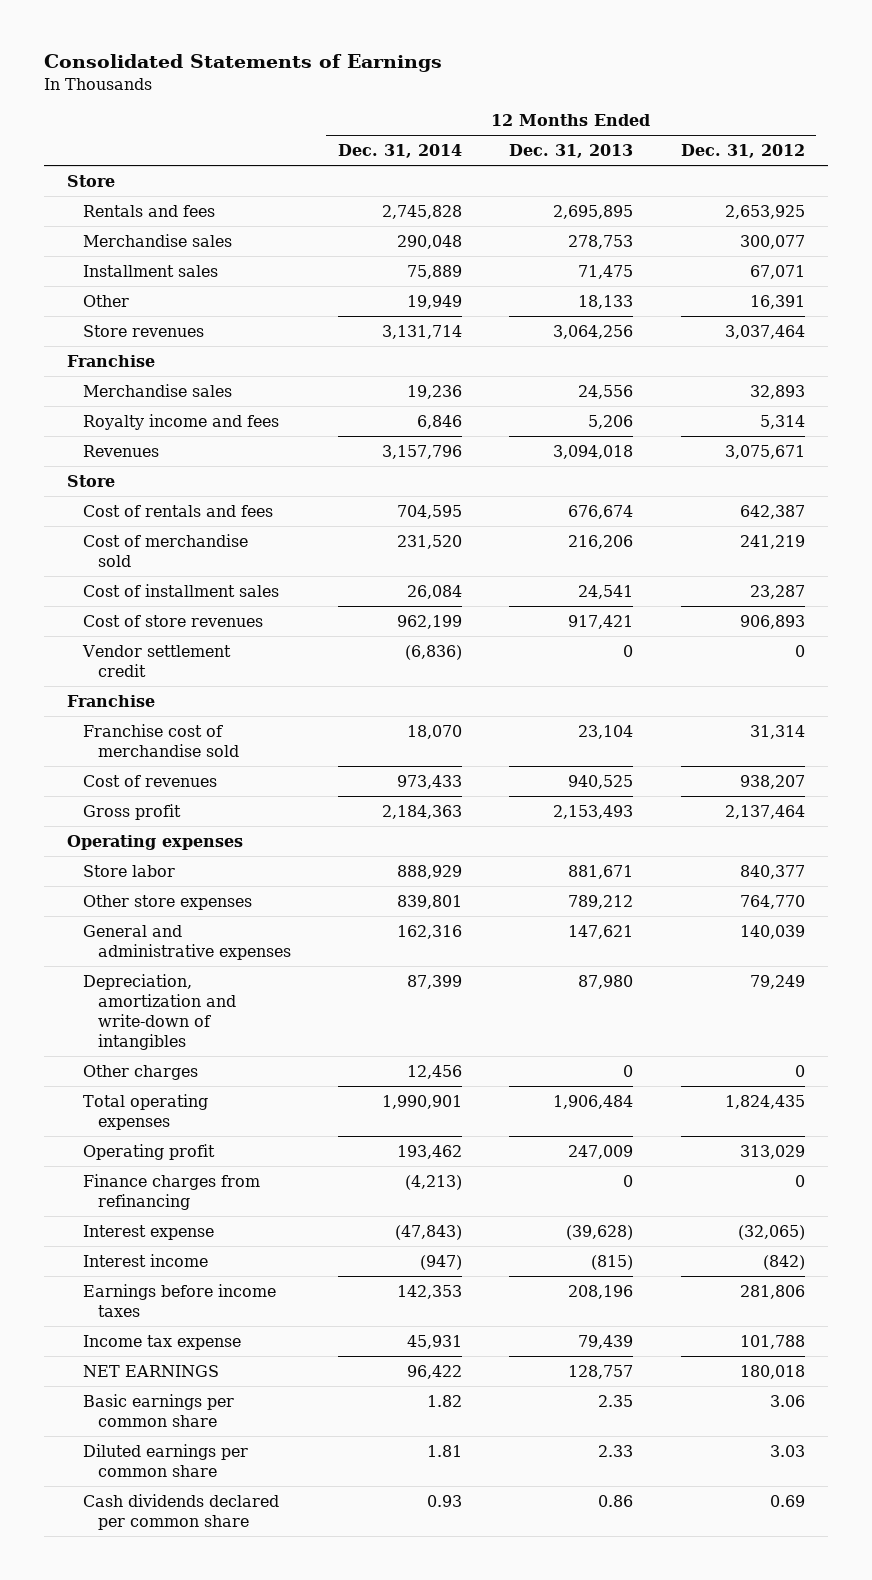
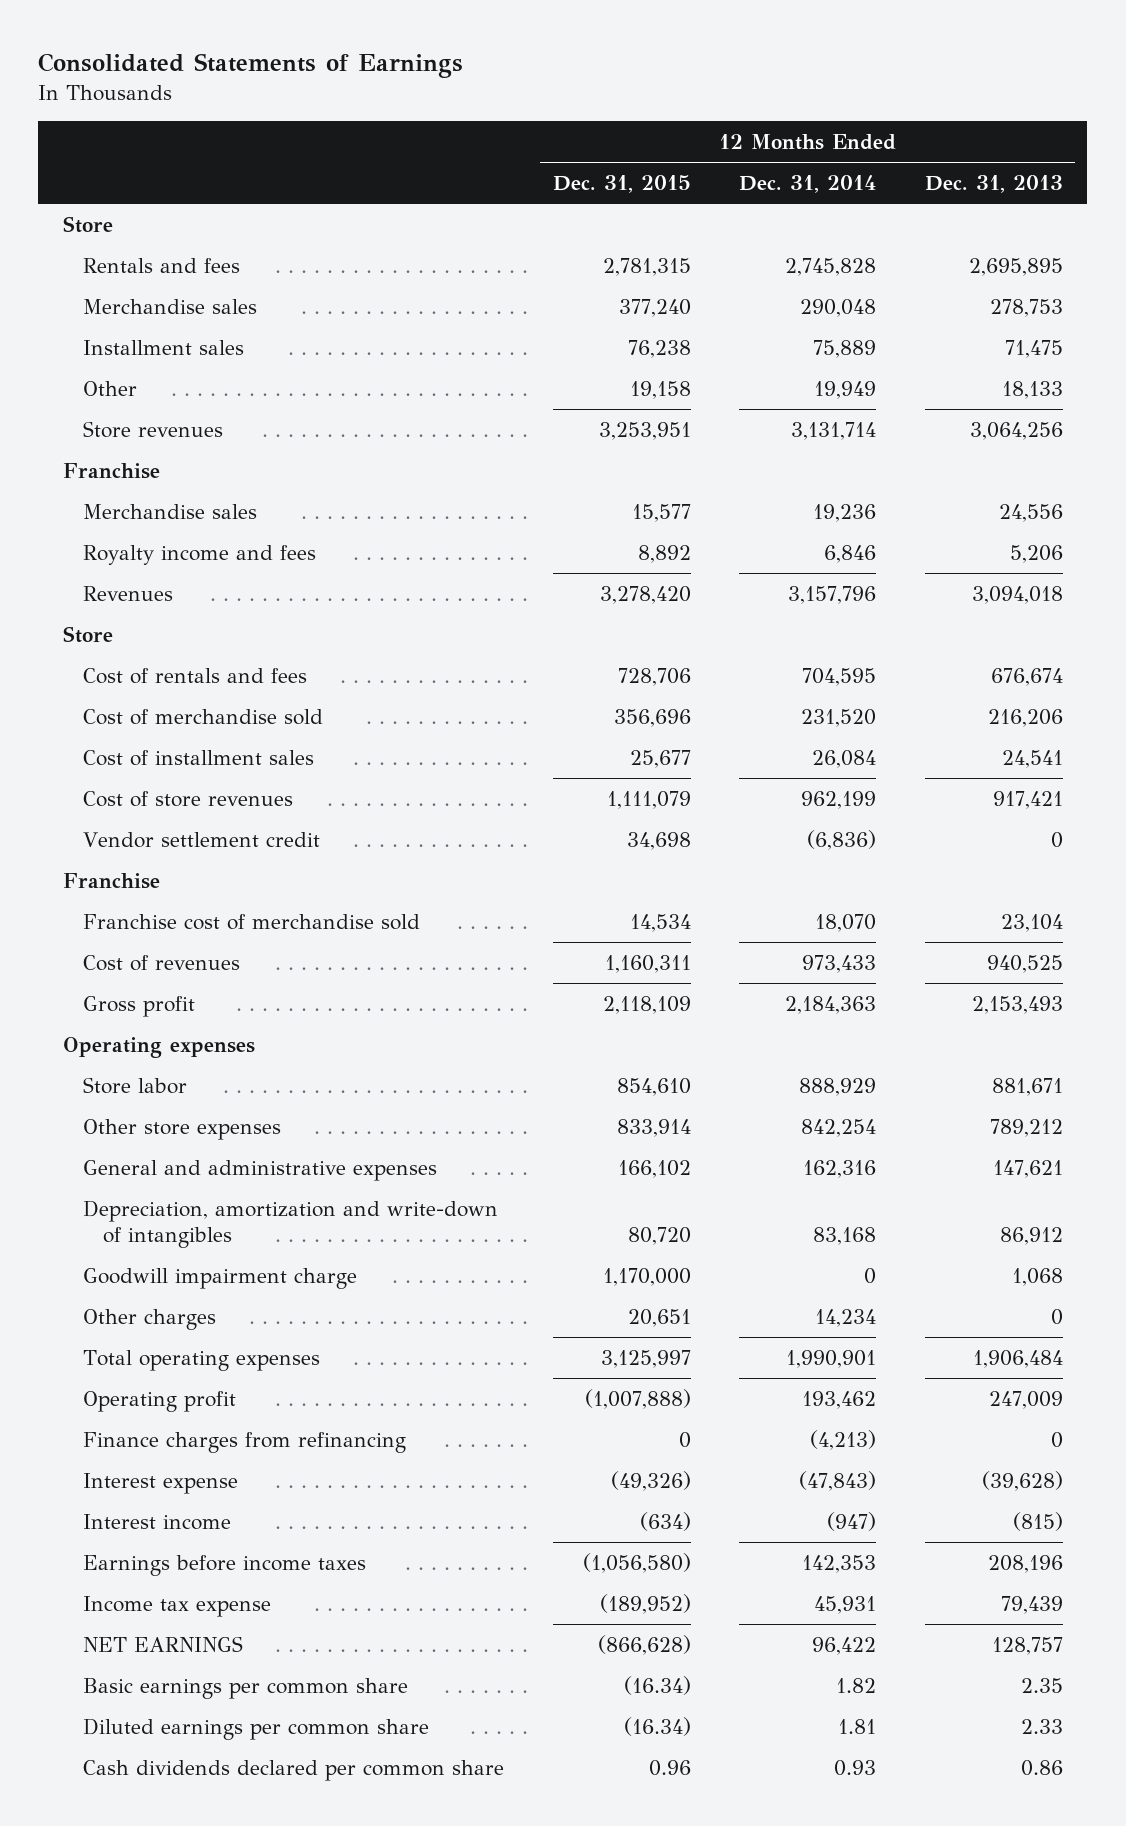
- | 12 Months Ended Dec. 31, 2014 | 12 Months Ended Dec. 31, 2013 | 12 Months Ended Dec. 31, 2012
+ | 12 Months Ended Dec. 31, 2015 | 12 Months Ended Dec. 31, 2014 | 12 Months Ended Dec. 31, 2013
- Other store expenses | 839,801 | 789,212 | 764,770
+ Other store expenses | 833,914 | 842,254 | 789,212
- Depreciation, amortization and write-down of intangibles | 87,399 | 87,980 | 79,249
- Other charges | 12,456 | 0 | 0
+ Depreciation, amortization and write-down of intangibles | 80,720 | 83,168 | 86,912
+ Goodwill impairment charge | 1,170,000 | 0 | 1,068
+ Other charges | 20,651 | 14,234 | 0

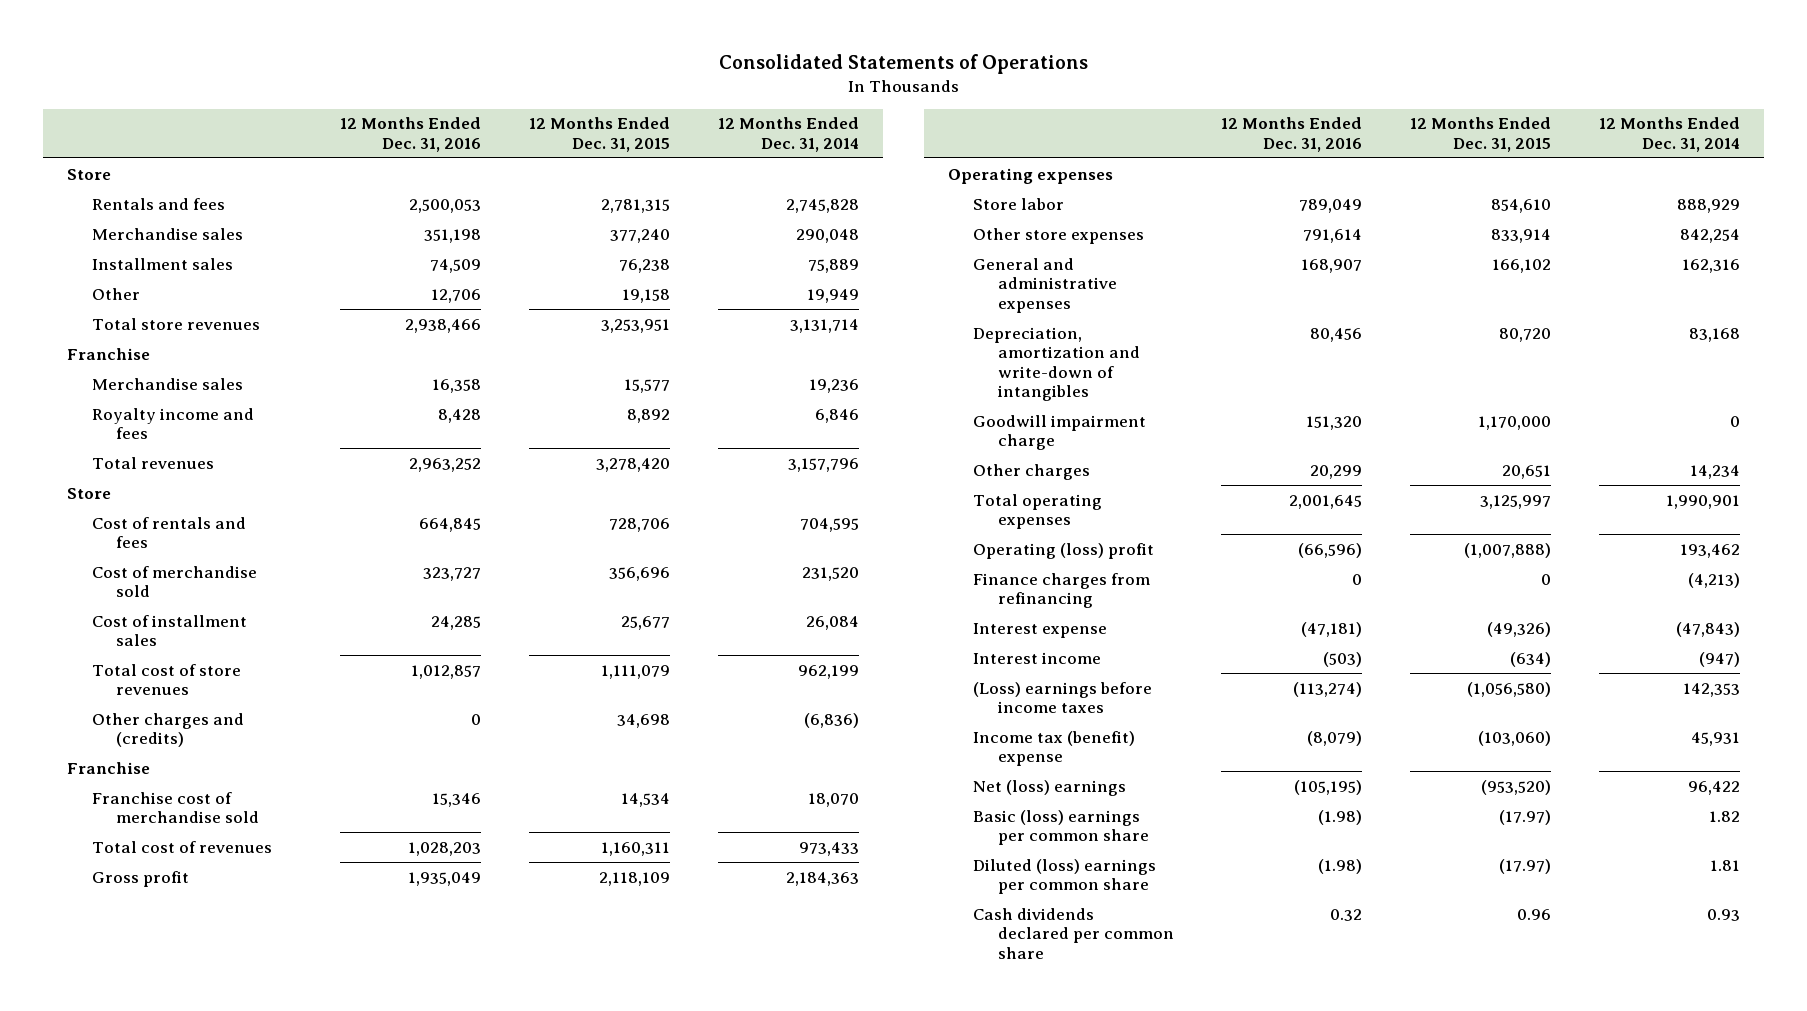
- Consolidated Statements of Earnings
+ Consolidated Statements of Operations
- | 12 Months Ended Dec. 31, 2015 | 12 Months Ended Dec. 31, 2014 | 12 Months Ended Dec. 31, 2013
+ | 12 Months Ended Dec. 31, 2016 | 12 Months Ended Dec. 31, 2015 | 12 Months Ended Dec. 31, 2014
- Store revenues | 3,253,951 | 3,131,714 | 3,064,256
+ Total store revenues | 2,938,466 | 3,253,951 | 3,131,714
- Revenues | 3,278,420 | 3,157,796 | 3,094,018
+ Total revenues | 2,963,252 | 3,278,420 | 3,157,796
- Cost of store revenues | 1,111,079 | 962,199 | 917,421
- Vendor settlement credit | 34,698 | (6,836) | 0
+ Total cost of store revenues | 1,012,857 | 1,111,079 | 962,199
+ Other charges and (credits) | 0 | 34,698 | (6,836)
- Cost of revenues | 1,160,311 | 973,433 | 940,525
+ Total cost of revenues | 1,028,203 | 1,160,311 | 973,433
- Operating profit | (1,007,888) | 193,462 | 247,009
+ Operating (loss) profit | (66,596) | (1,007,888) | 193,462
- Earnings before income taxes | (1,056,580) | 142,353 | 208,196
- Income tax expense | (189,952) | 45,931 | 79,439
- NET EARNINGS | (866,628) | 96,422 | 128,757
- Basic earnings per common share | (16.34) | 1.82 | 2.35
- Diluted earnings per common share | (16.34) | 1.81 | 2.33
+ (Loss) earnings before income taxes | (113,274) | (1,056,580) | 142,353
+ Income tax (benefit) expense | (8,079) | (103,060) | 45,931
+ Net (loss) earnings | (105,195) | (953,520) | 96,422
+ Basic (loss) earnings per common share | (1.98) | (17.97) | 1.82
+ Diluted (loss) earnings per common share | (1.98) | (17.97) | 1.81

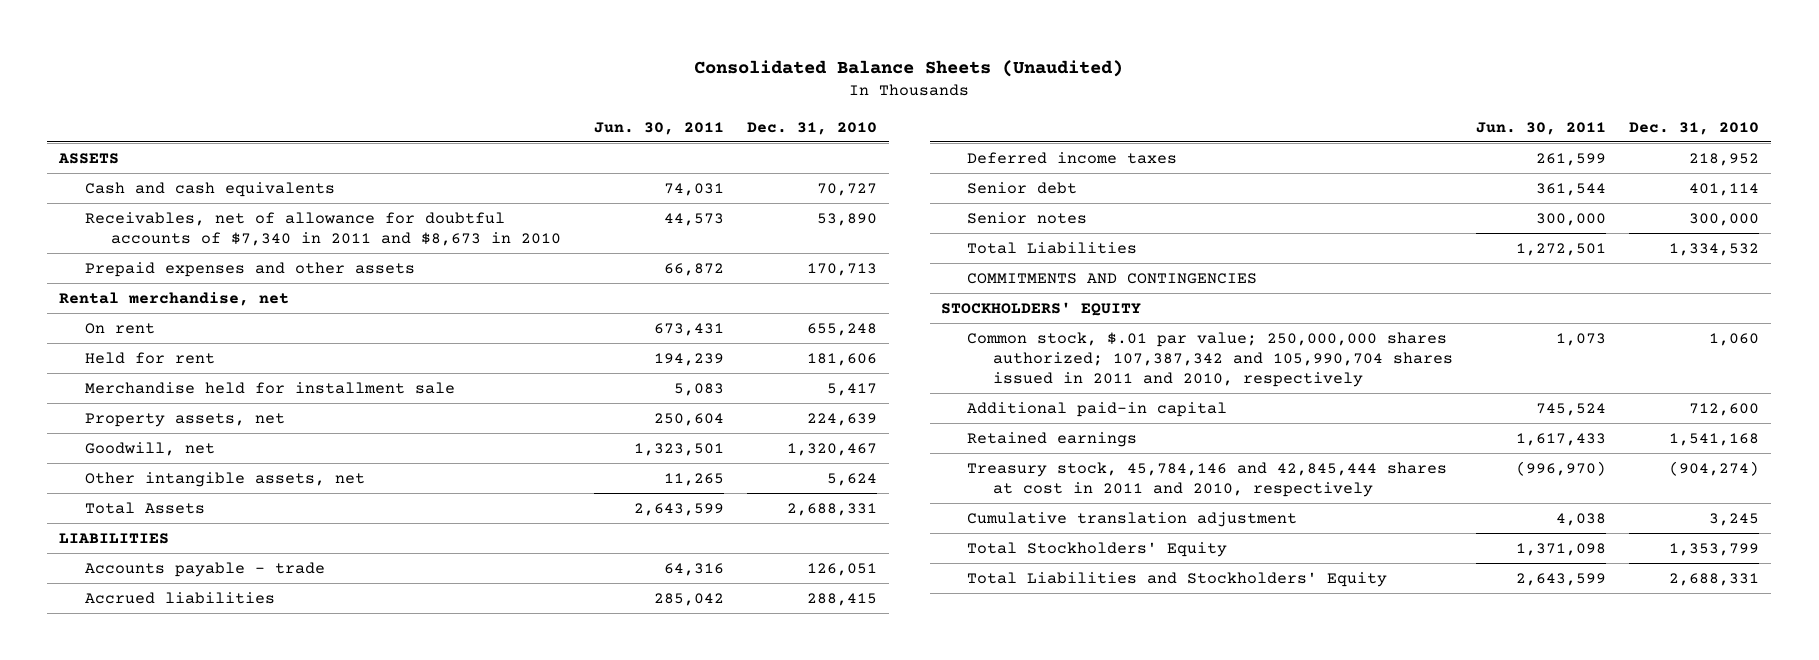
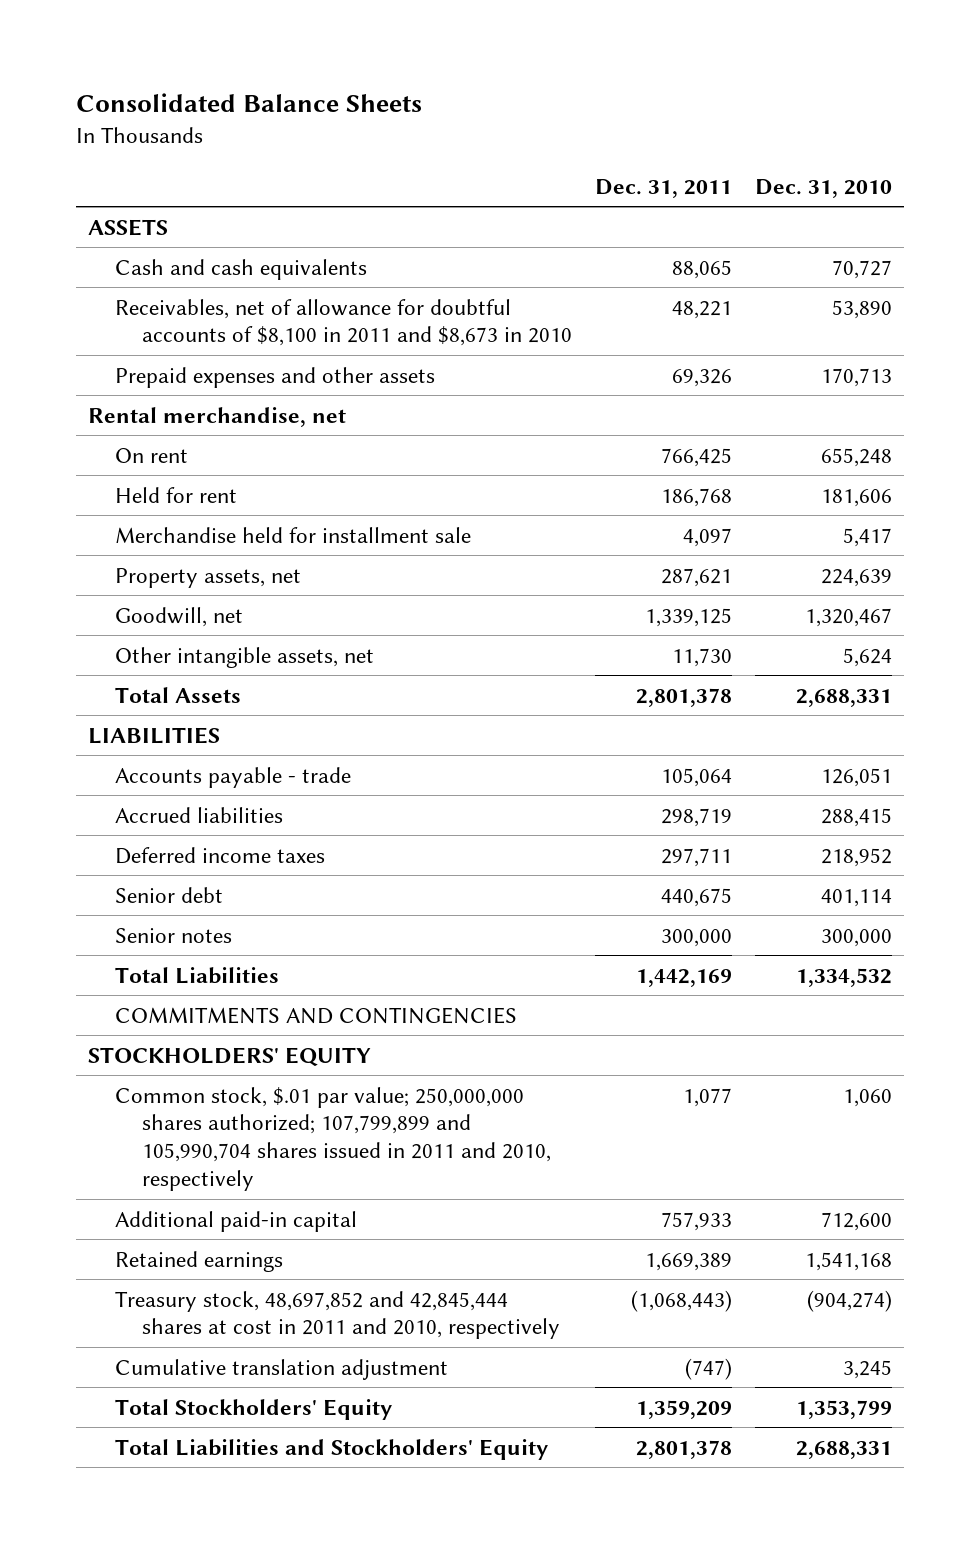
- Consolidated Balance Sheets (Unaudited)
+ Consolidated Balance Sheets
- | Jun. 30, 2011 | Dec. 31, 2010
+ | Dec. 31, 2011 | Dec. 31, 2010
- Receivables, net of allowance for doubtful accounts of $7,340 in 2011 and $8,673 in 2010 | 44,573 | 53,890
+ Receivables, net of allowance for doubtful accounts of $8,100 in 2011 and $8,673 in 2010 | 48,221 | 53,890
- Common stock, $.01 par value; 250,000,000 shares authorized; 107,387,342 and 105,990,704 shares issued in 2011 and 2010, respectively | 1,073 | 1,060
+ Common stock, $.01 par value; 250,000,000 shares authorized; 107,799,899 and 105,990,704 shares issued in 2011 and 2010, respectively | 1,077 | 1,060
- Treasury stock, 45,784,146 and 42,845,444 shares at cost in 2011 and 2010, respectively | (996,970) | (904,274)
+ Treasury stock, 48,697,852 and 42,845,444 shares at cost in 2011 and 2010, respectively | (1,068,443) | (904,274)

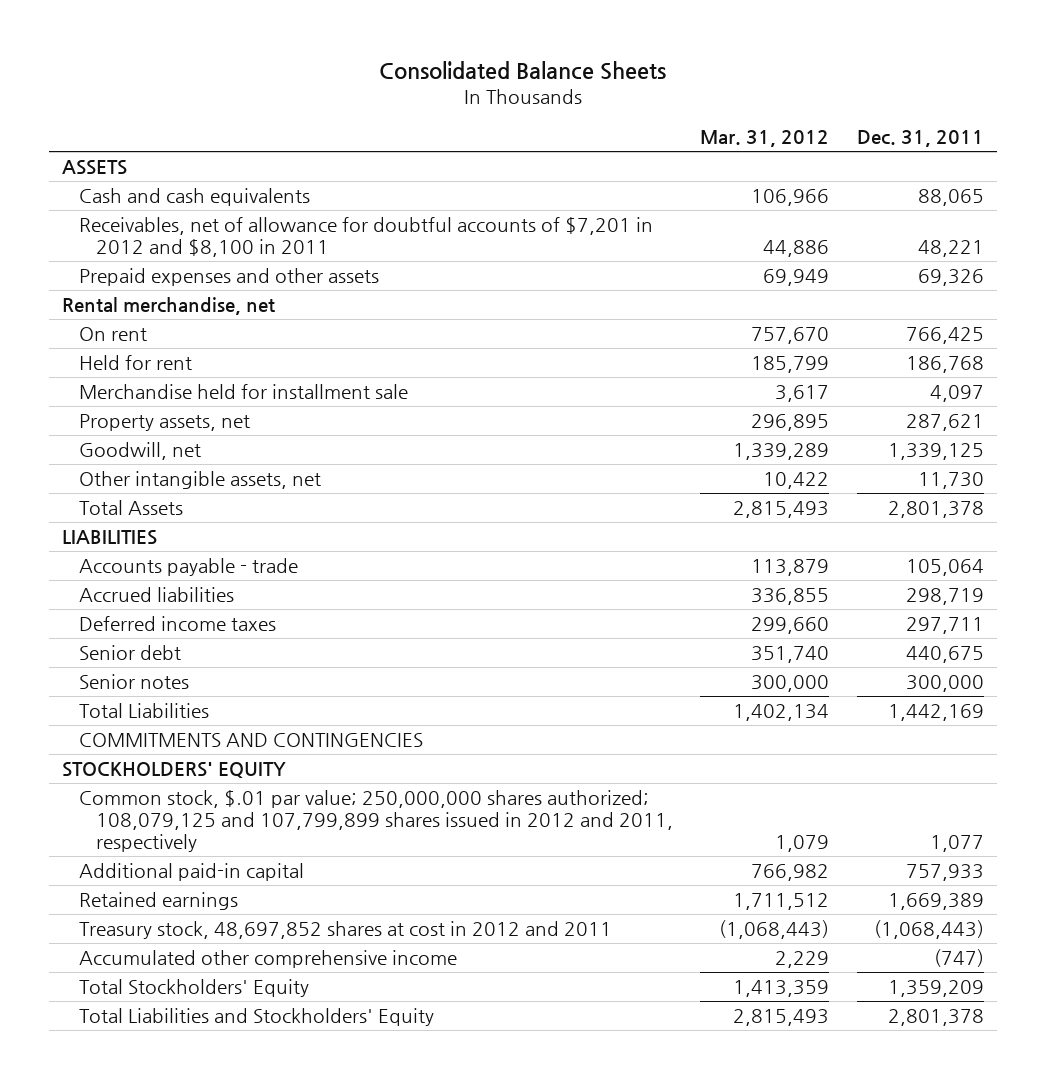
- | Dec. 31, 2011 | Dec. 31, 2010
+ | Mar. 31, 2012 | Dec. 31, 2011
- Receivables, net of allowance for doubtful accounts of $8,100 in 2011 and $8,673 in 2010 | 48,221 | 53,890
+ Receivables, net of allowance for doubtful accounts of $7,201 in 2012 and $8,100 in 2011 | 44,886 | 48,221
- Common stock, $.01 par value; 250,000,000 shares authorized; 107,799,899 and 105,990,704 shares issued in 2011 and 2010, respectively | 1,077 | 1,060
+ Common stock, $.01 par value; 250,000,000 shares authorized; 108,079,125 and 107,799,899 shares issued in 2012 and 2011, respectively | 1,079 | 1,077
- Treasury stock, 48,697,852 and 42,845,444 shares at cost in 2011 and 2010, respectively | (1,068,443) | (904,274)
- Cumulative translation adjustment | (747) | 3,245
+ Treasury stock, 48,697,852 shares at cost in 2012 and 2011 | (1,068,443) | (1,068,443)
+ Accumulated other comprehensive income | 2,229 | (747)

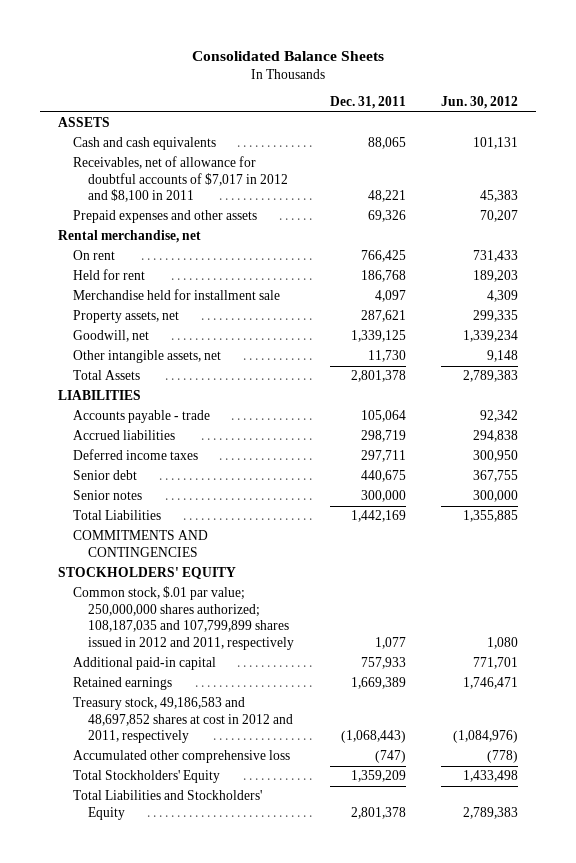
- | Mar. 31, 2012 | Dec. 31, 2011
+ | Dec. 31, 2011 | Jun. 30, 2012
- Receivables, net of allowance for doubtful accounts of $7,201 in 2012 and $8,100 in 2011 | 44,886 | 48,221
+ Receivables, net of allowance for doubtful accounts of $7,017 in 2012 and $8,100 in 2011 | 48,221 | 45,383
- Common stock, $.01 par value; 250,000,000 shares authorized; 108,079,125 and 107,799,899 shares issued in 2012 and 2011, respectively | 1,079 | 1,077
+ Common stock, $.01 par value; 250,000,000 shares authorized; 108,187,035 and 107,799,899 shares issued in 2012 and 2011, respectively | 1,077 | 1,080
- Treasury stock, 48,697,852 shares at cost in 2012 and 2011 | (1,068,443) | (1,068,443)
- Accumulated other comprehensive income | 2,229 | (747)
+ Treasury stock, 49,186,583 and 48,697,852 shares at cost in 2012 and 2011, respectively | (1,068,443) | (1,084,976)
+ Accumulated other comprehensive loss | (747) | (778)

